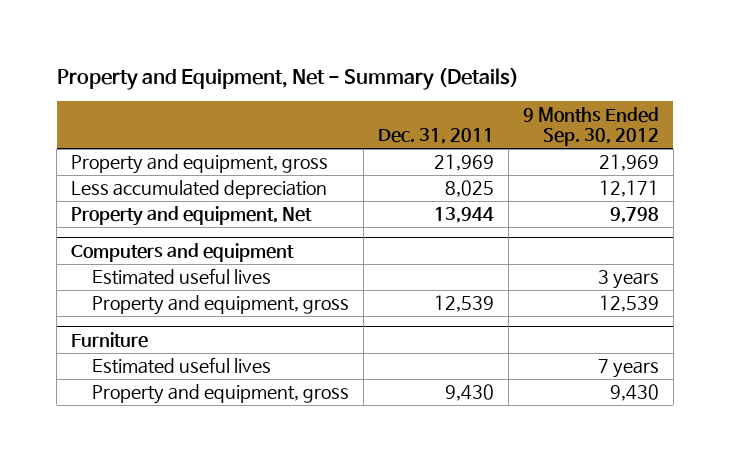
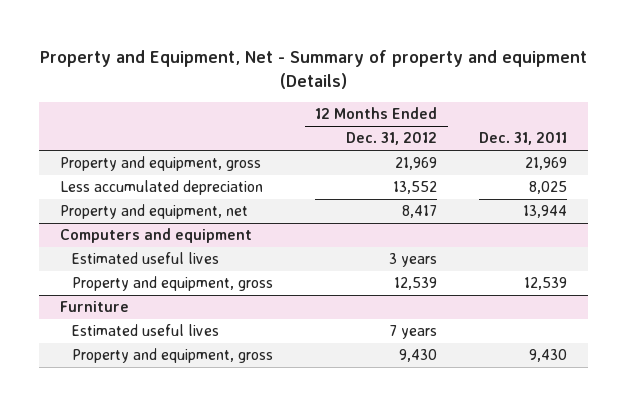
- Property and Equipment, Net - Summary (Details)
+ Property and Equipment, Net - Summary of property and equipment (Details)
- | Dec. 31, 2011 | 9 Months Ended Sep. 30, 2012
+ | 12 Months Ended Dec. 31, 2012 | Dec. 31, 2011
- Property and equipment, Net | 13,944 | 9,798
+ Property and equipment, net | 8,417 | 13,944

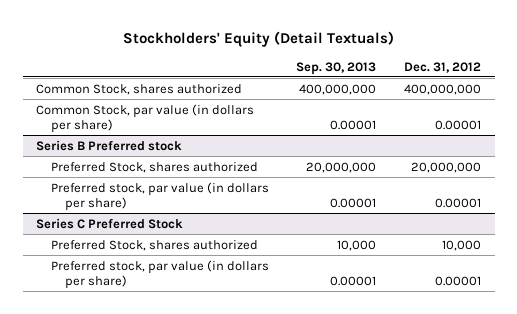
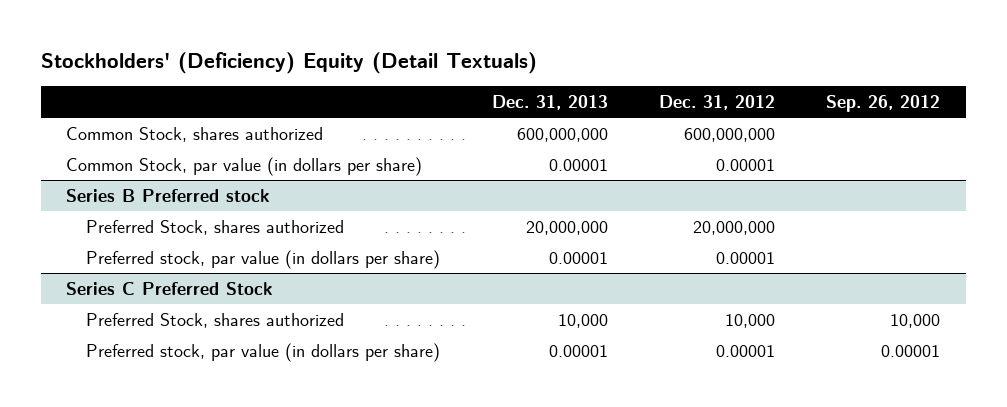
- Stockholders' Equity (Detail Textuals)
+ Stockholders' (Deficiency) Equity (Detail Textuals)
- | Sep. 30, 2013 | Dec. 31, 2012
+ | Dec. 31, 2013 | Dec. 31, 2012 | Sep. 26, 2012
- Common Stock, shares authorized | 400,000,000 | 400,000,000
+ Common Stock, shares authorized | 600,000,000 | 600,000,000 |

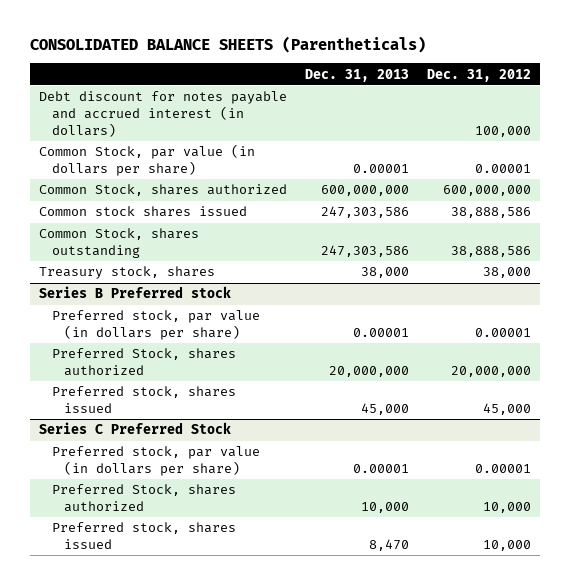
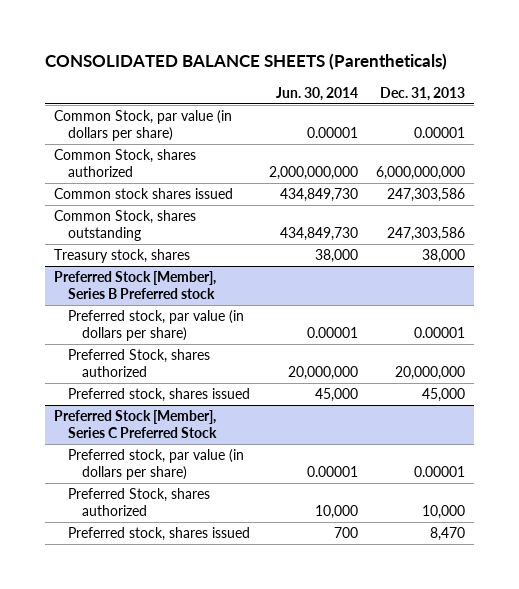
- | Dec. 31, 2013 | Dec. 31, 2012
+ | Jun. 30, 2014 | Dec. 31, 2013
- Debt discount for notes payable and accrued interest (in dollars) | | 100,000
- Common Stock, shares authorized | 600,000,000 | 600,000,000
+ Common Stock, shares authorized | 2,000,000,000 | 6,000,000,000
- Series B Preferred stock
+ Preferred Stock [Member], Series B Preferred stock
- Series C Preferred Stock
+ Preferred Stock [Member], Series C Preferred Stock

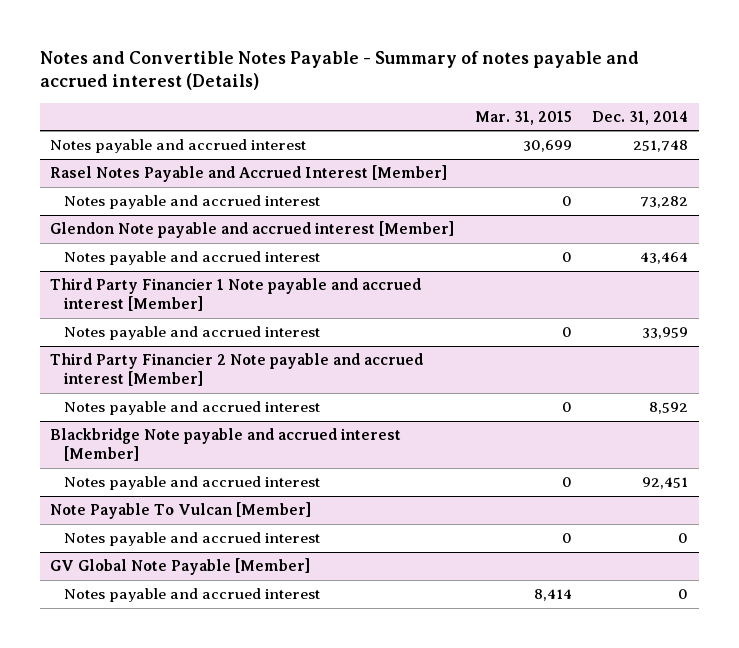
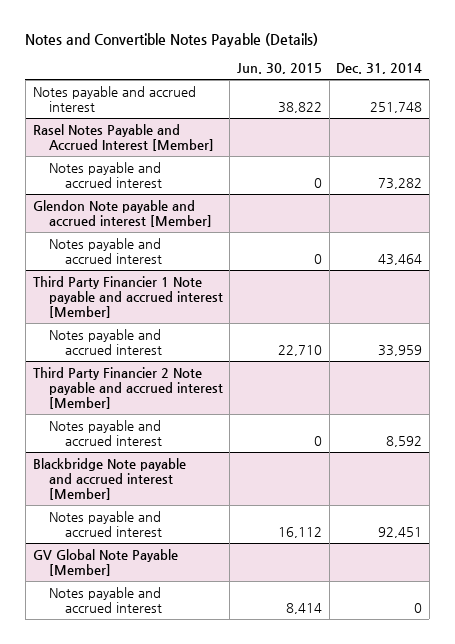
- Notes and Convertible Notes Payable - Summary of notes payable and accrued interest (Details)
+ Notes and Convertible Notes Payable (Details)
- | Mar. 31, 2015 | Dec. 31, 2014
+ | Jun. 30, 2015 | Dec. 31, 2014
- Note Payable To Vulcan [Member]
- Notes payable and accrued interest | 0 | 0

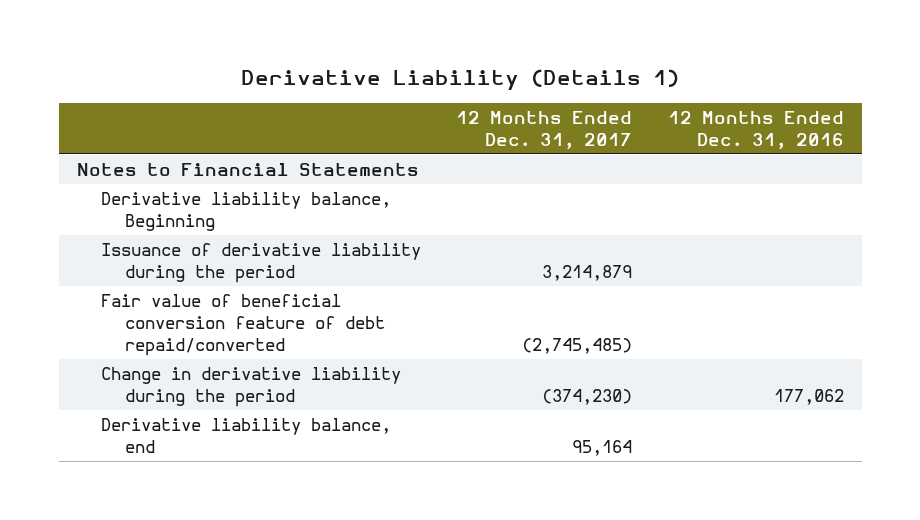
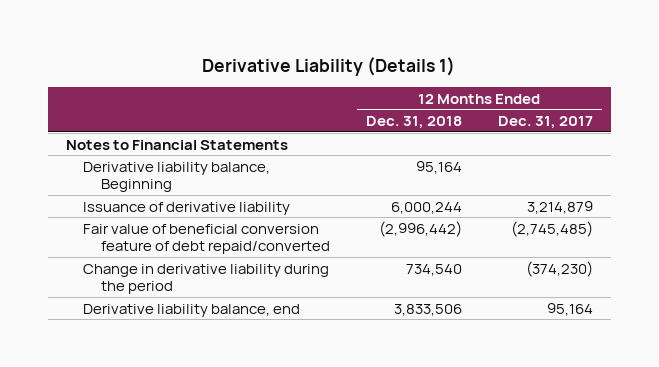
- | 12 Months Ended Dec. 31, 2017 | 12 Months Ended Dec. 31, 2016
+ | 12 Months Ended Dec. 31, 2018 | 12 Months Ended Dec. 31, 2017
- Issuance of derivative liability during the period | 3,214,879 |
+ Issuance of derivative liability | 6,000,244 | 3,214,879

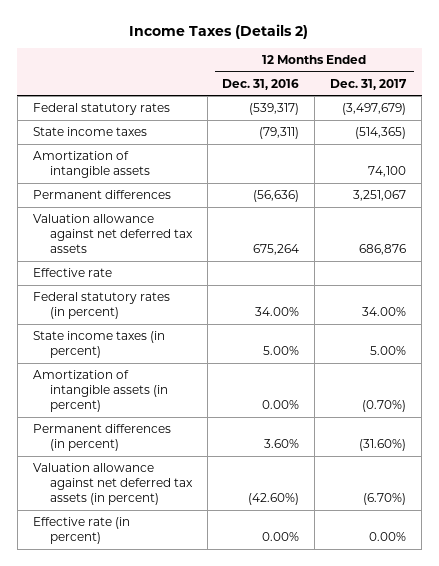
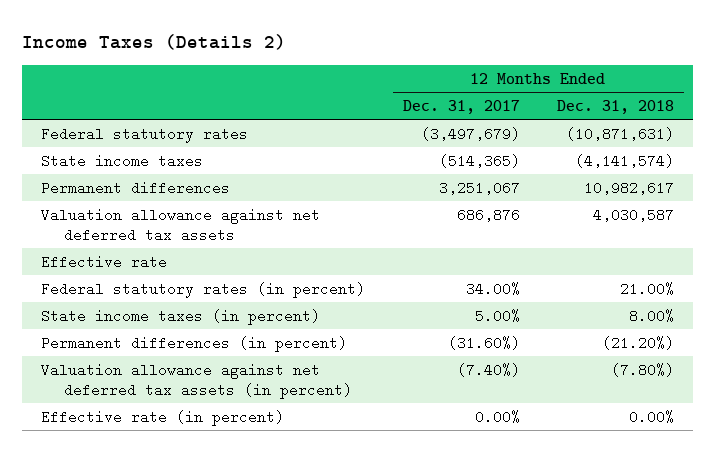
- | 12 Months Ended Dec. 31, 2016 | 12 Months Ended Dec. 31, 2017
+ | 12 Months Ended Dec. 31, 2017 | 12 Months Ended Dec. 31, 2018
- Amortization of intangible assets | | 74,100
- Amortization of intangible assets (in percent) | 0.00% | (0.70%)
- Valuation allowance against net deferred tax assets (in percent) | (42.60%) | (6.70%)
+ Valuation allowance against net deferred tax assets (in percent) | (7.40%) | (7.80%)

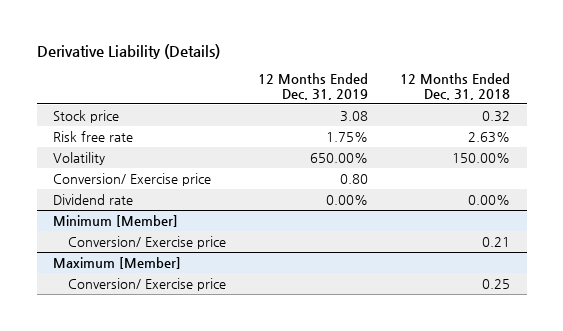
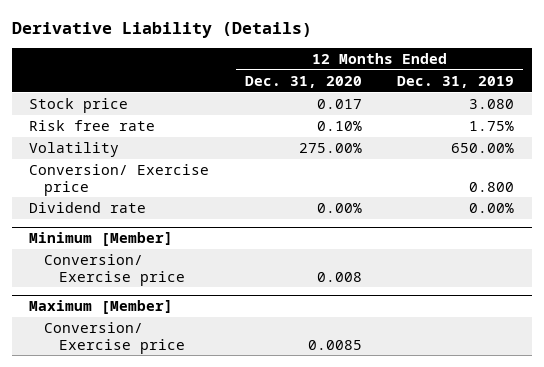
- | 12 Months Ended Dec. 31, 2019 | 12 Months Ended Dec. 31, 2018
+ | 12 Months Ended Dec. 31, 2020 | 12 Months Ended Dec. 31, 2019
- Stock price | 3.08 | 0.32
+ Stock price | 0.017 | 3.080
- Conversion/ Exercise price | 0.80 |
+ Conversion/ Exercise price | | 0.800

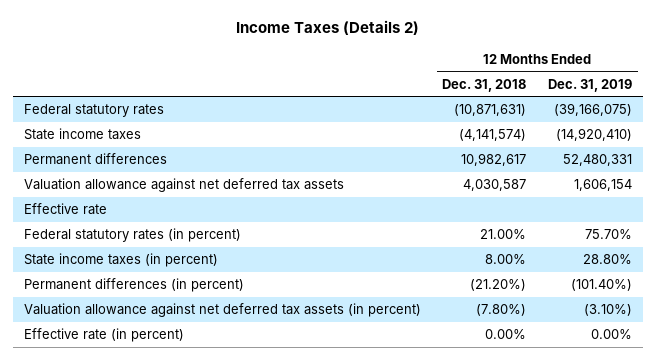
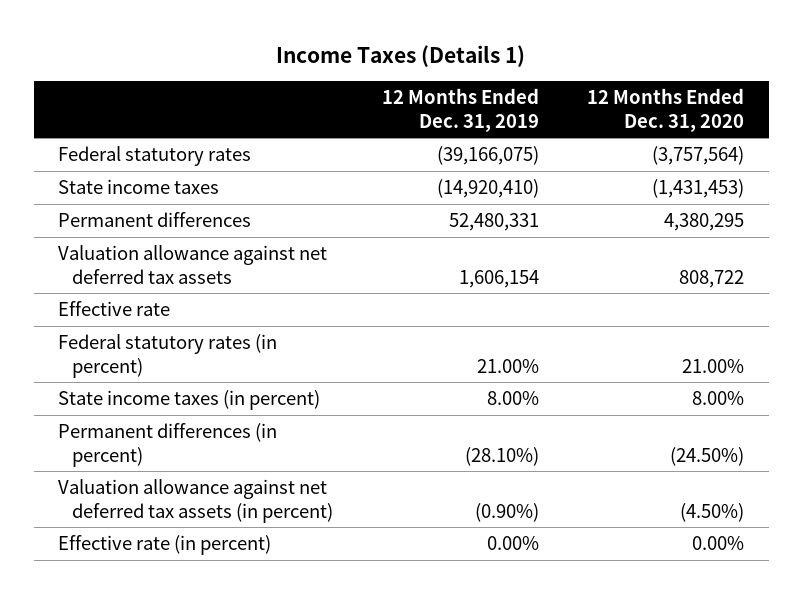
- Income Taxes (Details 2)
+ Income Taxes (Details 1)
- | 12 Months Ended Dec. 31, 2018 | 12 Months Ended Dec. 31, 2019
+ | 12 Months Ended Dec. 31, 2019 | 12 Months Ended Dec. 31, 2020
- Federal statutory rates (in percent) | 21.00% | 75.70%
- State income taxes (in percent) | 8.00% | 28.80%
- Permanent differences (in percent) | (21.20%) | (101.40%)
- Valuation allowance against net deferred tax assets (in percent) | (7.80%) | (3.10%)
+ Federal statutory rates (in percent) | 21.00% | 21.00%
+ State income taxes (in percent) | 8.00% | 8.00%
+ Permanent differences (in percent) | (28.10%) | (24.50%)
+ Valuation allowance against net deferred tax assets (in percent) | (0.90%) | (4.50%)

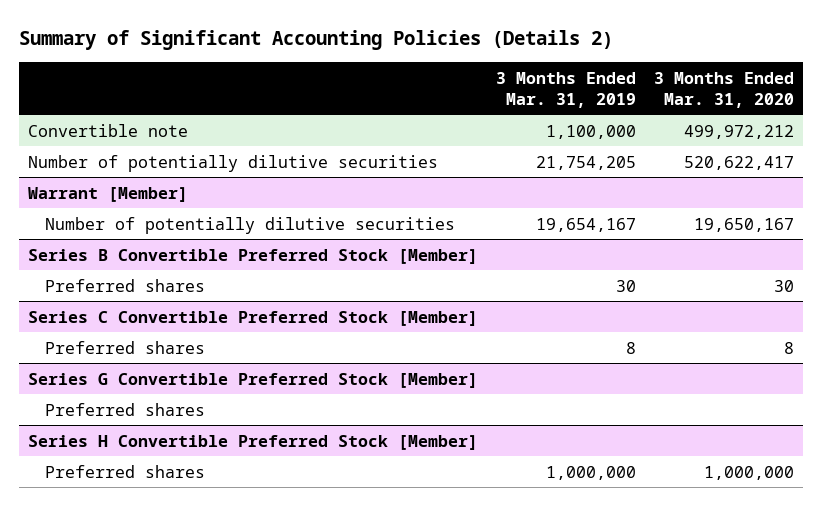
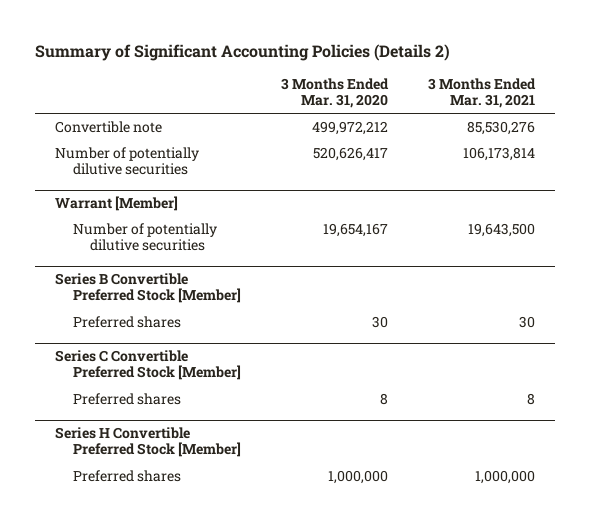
- | 3 Months Ended Mar. 31, 2019 | 3 Months Ended Mar. 31, 2020
+ | 3 Months Ended Mar. 31, 2020 | 3 Months Ended Mar. 31, 2021
- Number of potentially dilutive securities | 21,754,205 | 520,622,417
+ Number of potentially dilutive securities | 520,626,417 | 106,173,814
@ Warrant [Member]
- Number of potentially dilutive securities | 19,654,167 | 19,650,167
+ Number of potentially dilutive securities | 19,654,167 | 19,643,500
- Series G Convertible Preferred Stock [Member]
- Preferred shares

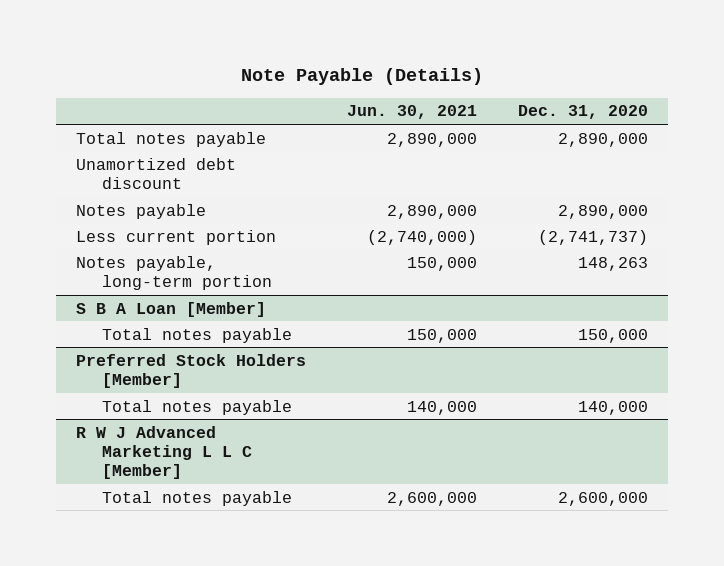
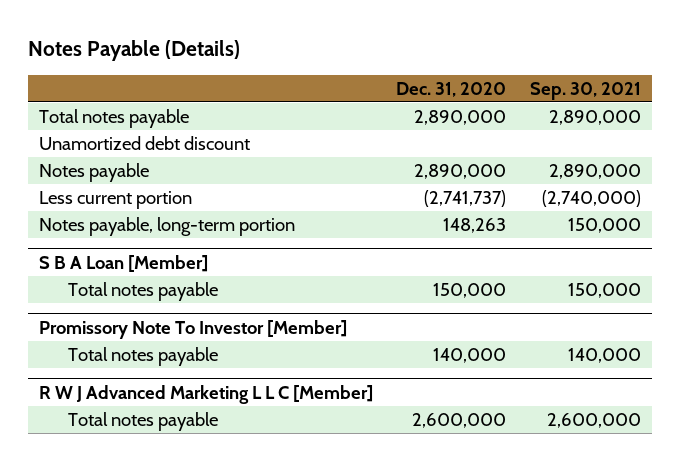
- Note Payable (Details)
+ Notes Payable (Details)
- | Jun. 30, 2021 | Dec. 31, 2020
+ | Dec. 31, 2020 | Sep. 30, 2021
- Preferred Stock Holders [Member]
+ Promissory Note To Investor [Member]

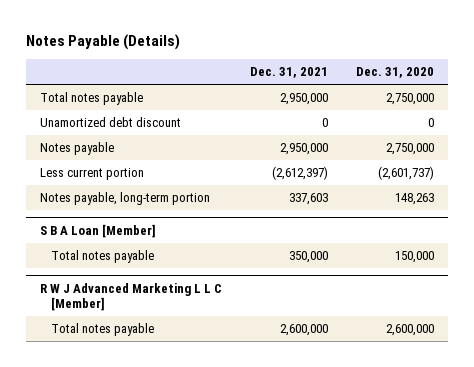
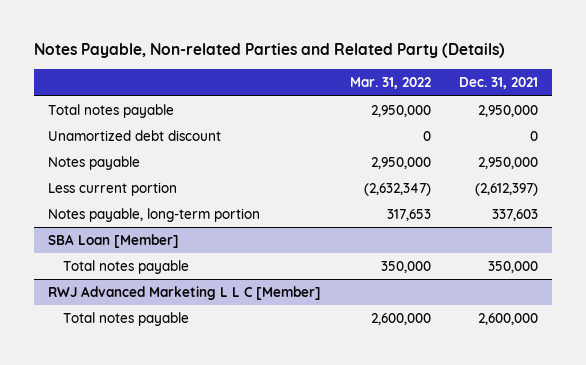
- Notes Payable (Details)
+ Notes Payable, Non-related Parties and Related Party (Details)
- | Dec. 31, 2021 | Dec. 31, 2020
+ | Mar. 31, 2022 | Dec. 31, 2021
- S B A Loan [Member]
+ SBA Loan [Member]
- R W J Advanced Marketing L L C [Member]
+ RWJ Advanced Marketing L L C [Member]

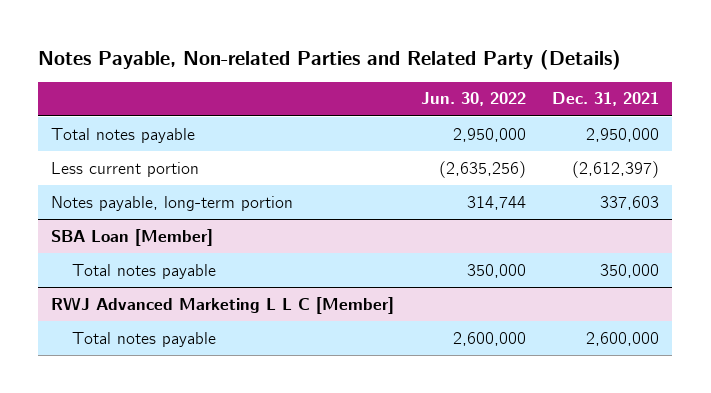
- | Mar. 31, 2022 | Dec. 31, 2021
+ | Jun. 30, 2022 | Dec. 31, 2021
- Unamortized debt discount | 0 | 0
- Notes payable | 2,950,000 | 2,950,000

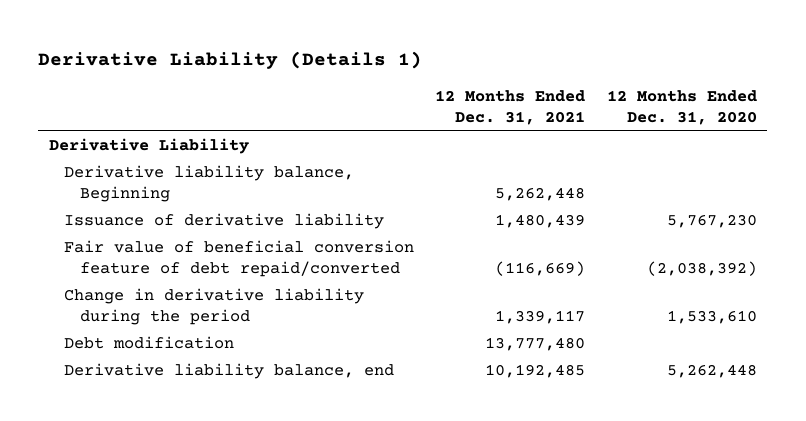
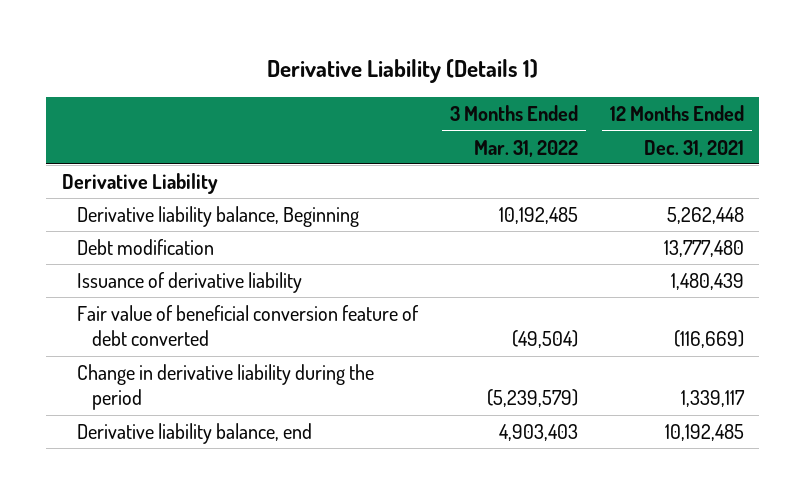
- | 12 Months Ended Dec. 31, 2021 | 12 Months Ended Dec. 31, 2020
+ | 3 Months Ended Mar. 31, 2022 | 12 Months Ended Dec. 31, 2021
moved up: Debt modification | | 13,777,480
- Fair value of beneficial conversion feature of debt repaid/converted | (116,669) | (2,038,392)
+ Fair value of beneficial conversion feature of debt converted | (49,504) | (116,669)

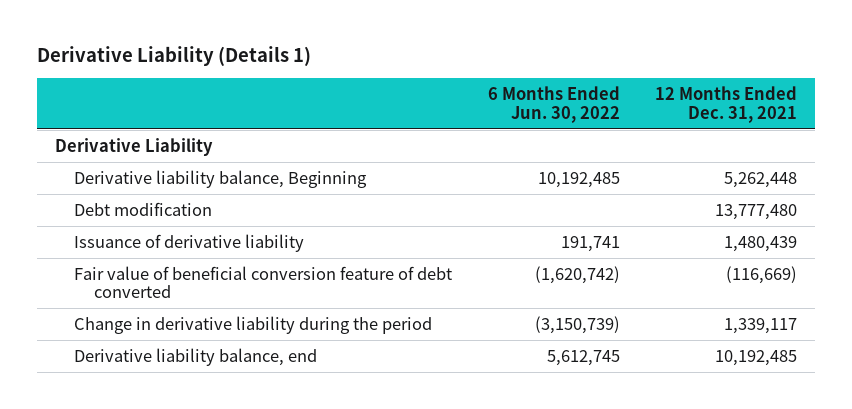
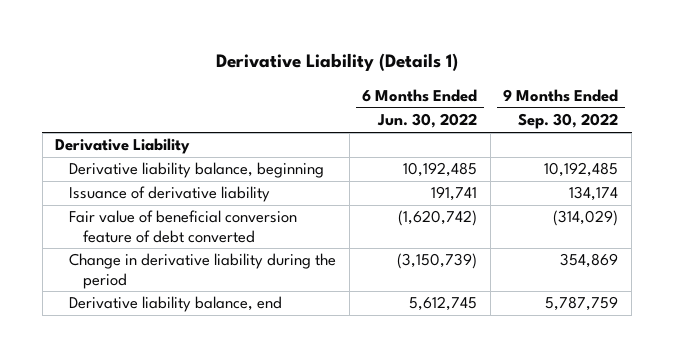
- | 6 Months Ended Jun. 30, 2022 | 12 Months Ended Dec. 31, 2021
+ | 6 Months Ended Jun. 30, 2022 | 9 Months Ended Sep. 30, 2022
- Derivative liability balance, Beginning | 10,192,485 | 5,262,448
- Debt modification | | 13,777,480
+ Derivative liability balance, beginning | 10,192,485 | 10,192,485

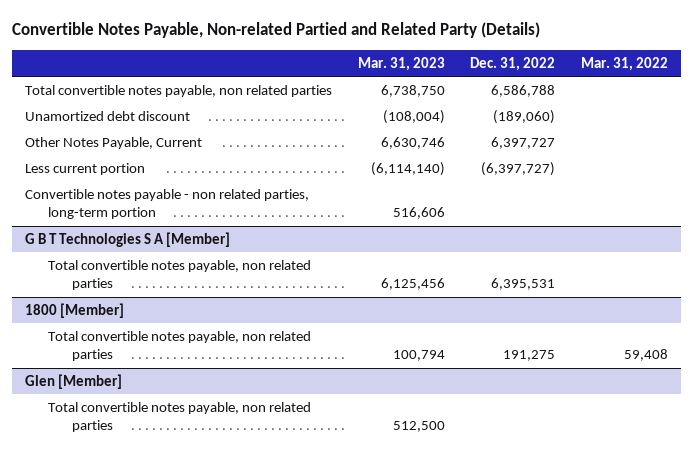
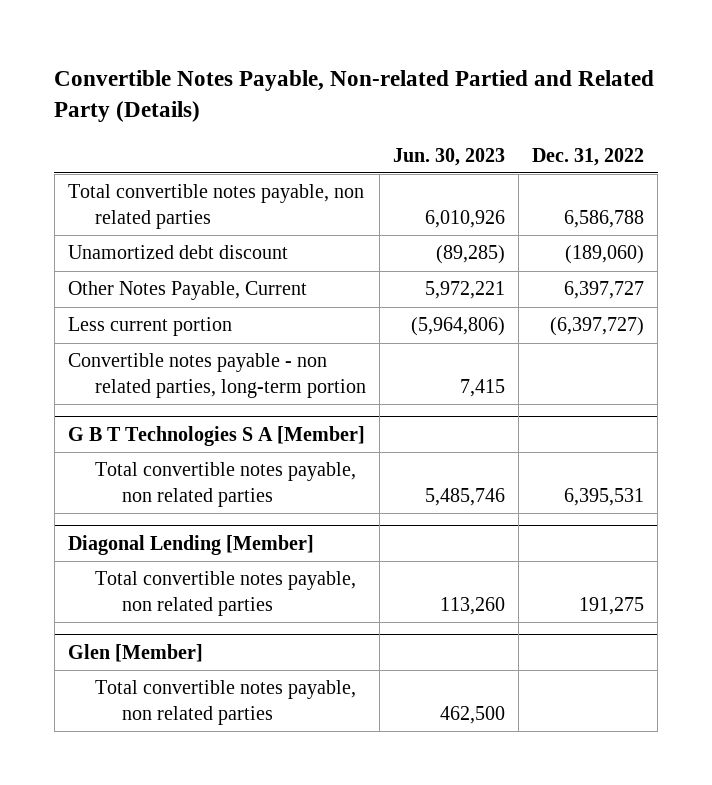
- | Mar. 31, 2023 | Dec. 31, 2022 | Mar. 31, 2022
+ | Jun. 30, 2023 | Dec. 31, 2022
- 1800 [Member]
+ Diagonal Lending [Member]

